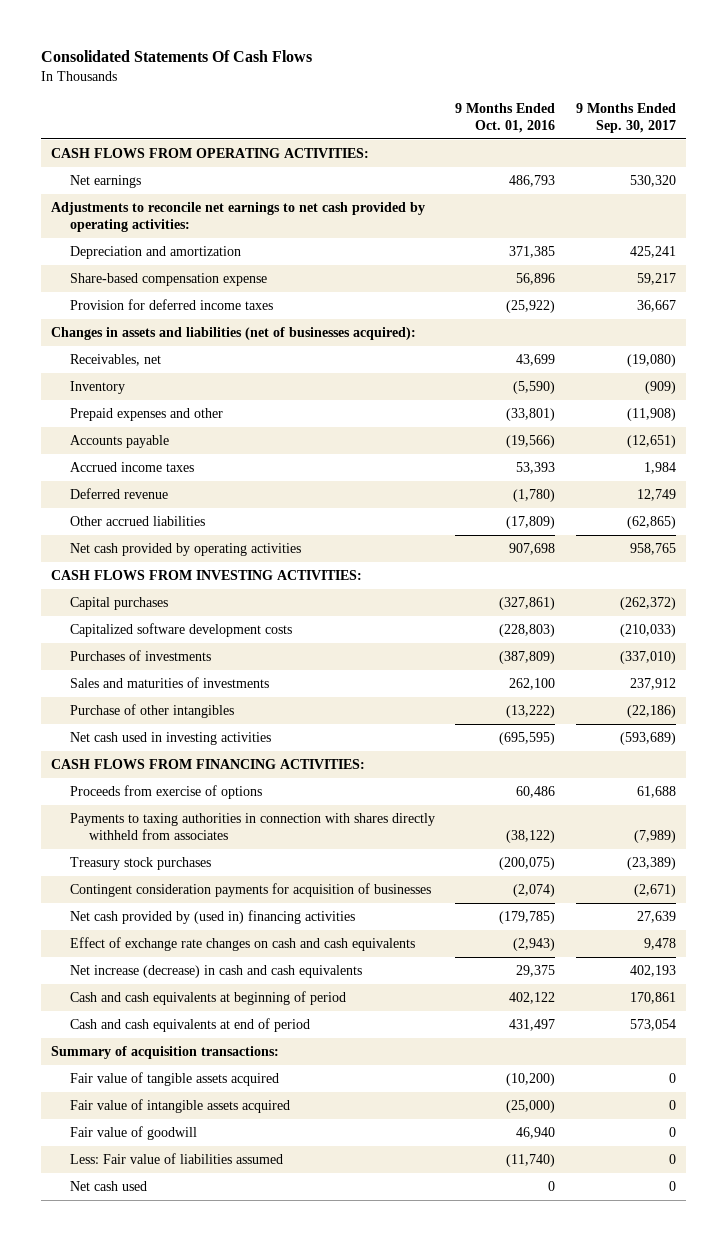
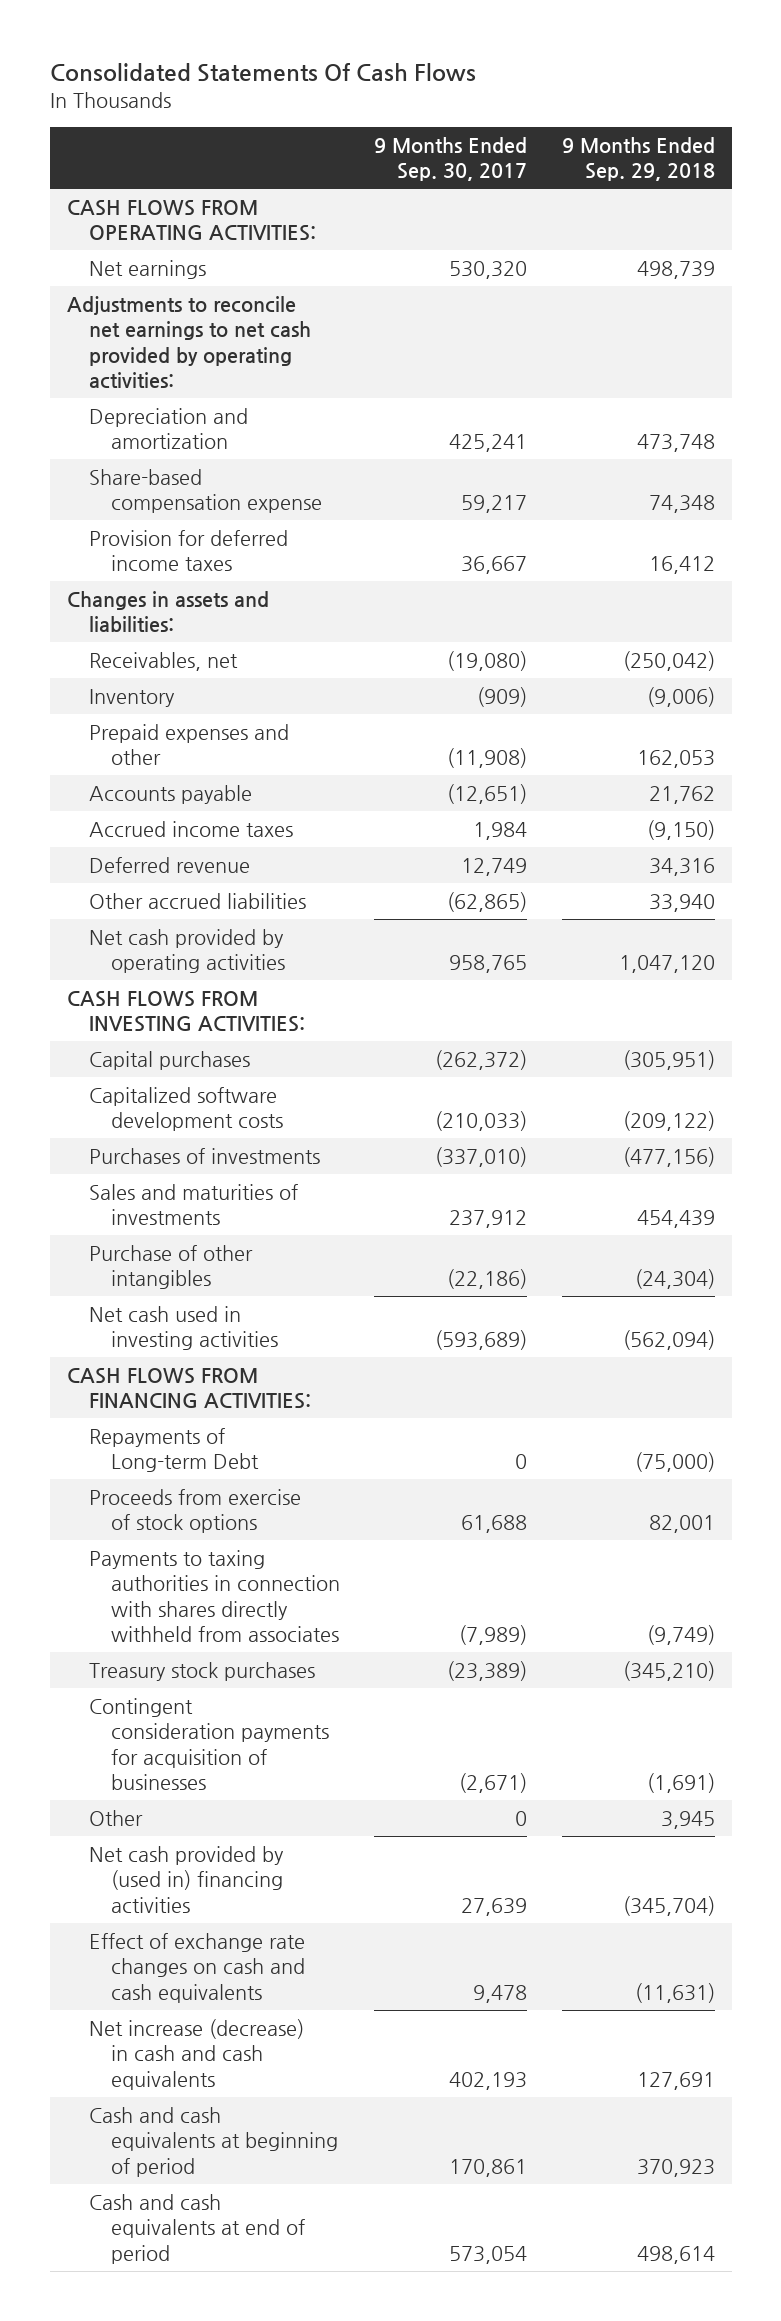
- | 9 Months Ended Oct. 01, 2016 | 9 Months Ended Sep. 30, 2017
+ | 9 Months Ended Sep. 30, 2017 | 9 Months Ended Sep. 29, 2018
- Changes in assets and liabilities (net of businesses acquired):
+ Changes in assets and liabilities:
- Proceeds from exercise of options | 60,486 | 61,688
+ Repayments of Long-term Debt | 0 | (75,000)
+ Proceeds from exercise of stock options | 61,688 | 82,001
+ Other | 0 | 3,945
- Summary of acquisition transactions:
- Fair value of tangible assets acquired | (10,200) | 0
- Fair value of intangible assets acquired | (25,000) | 0
- Fair value of goodwill | 46,940 | 0
- Less: Fair value of liabilities assumed | (11,740) | 0
- Net cash used | 0 | 0

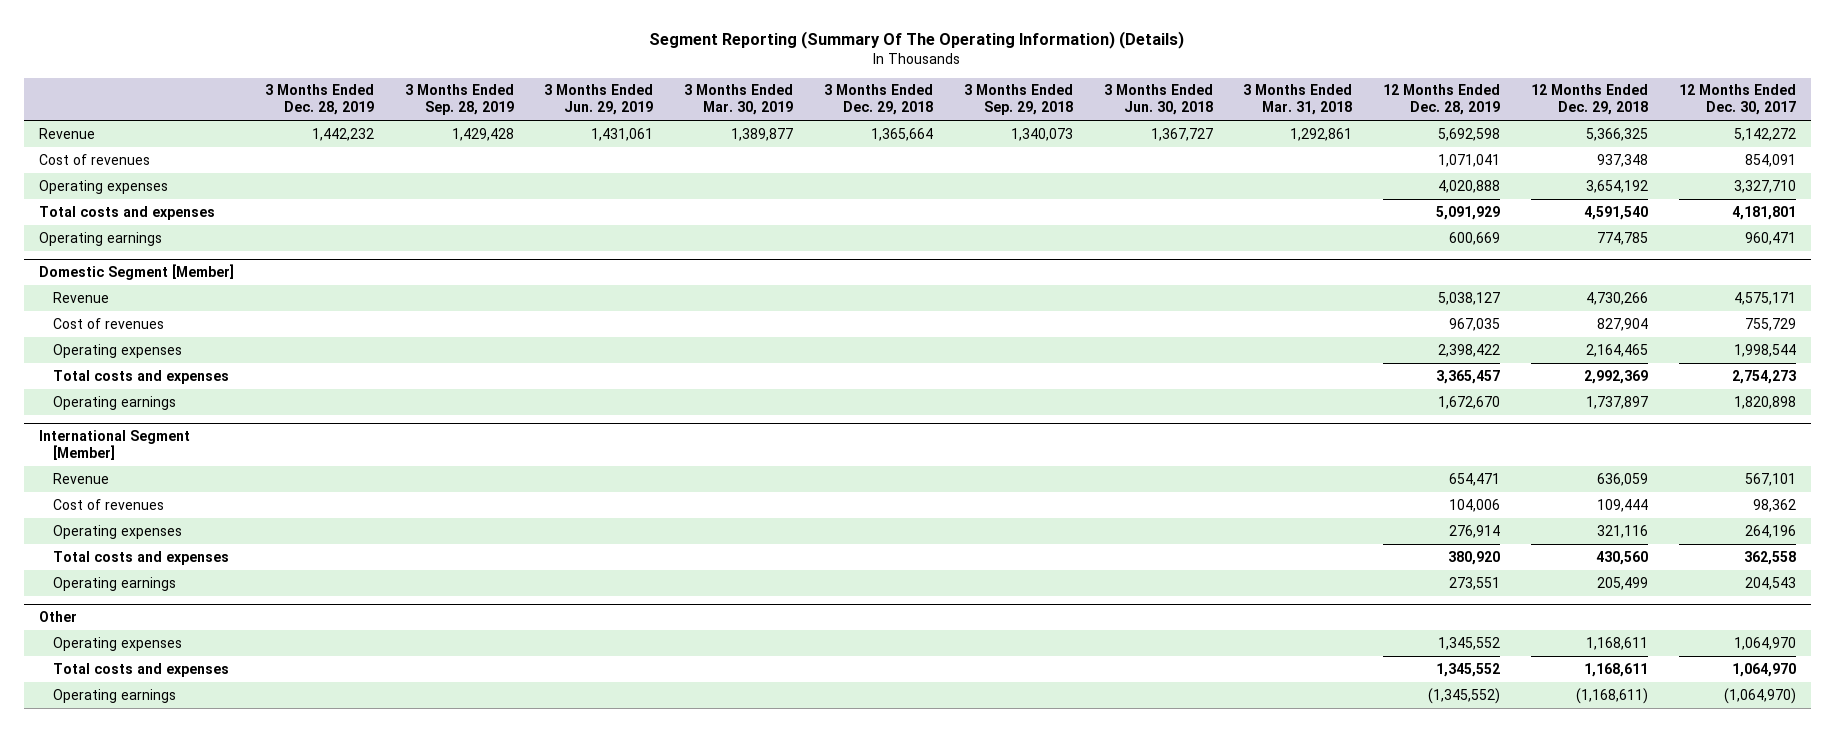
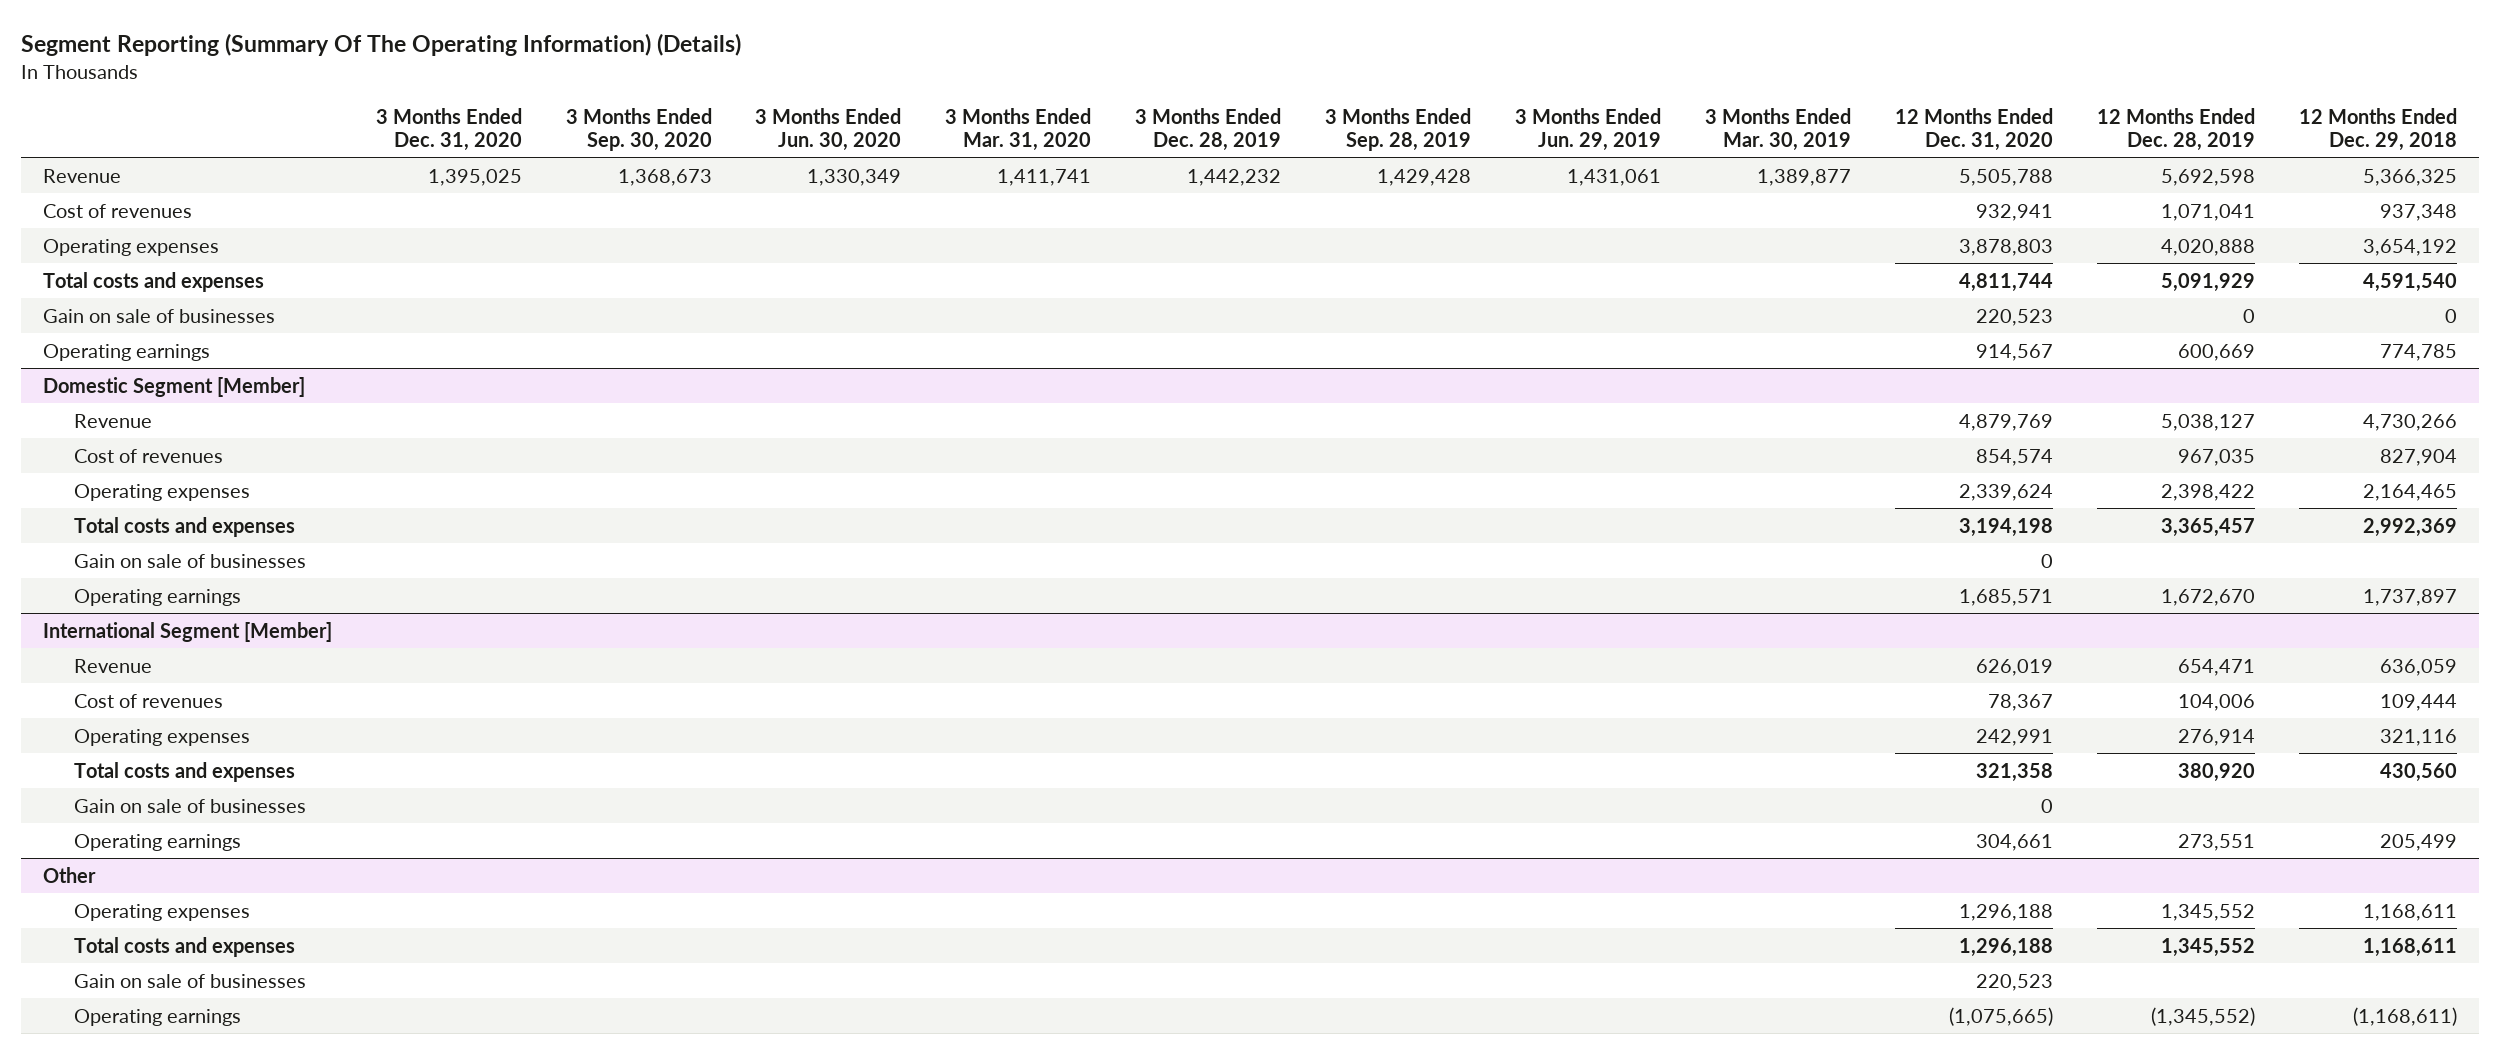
- | 3 Months Ended Dec. 28, 2019 | 3 Months Ended Sep. 28, 2019 | 3 Months Ended Jun. 29, 2019 | 3 Months Ended Mar. 30, 2019 | 3 Months Ended Dec. 29, 2018 | 3 Months Ended Sep. 29, 2018 | 3 Months Ended Jun. 30, 2018 | 3 Months Ended Mar. 31, 2018 | 12 Months Ended Dec. 28, 2019 | 12 Months Ended Dec. 29, 2018 | 12 Months Ended Dec. 30, 2017
+ | 3 Months Ended Dec. 31, 2020 | 3 Months Ended Sep. 30, 2020 | 3 Months Ended Jun. 30, 2020 | 3 Months Ended Mar. 31, 2020 | 3 Months Ended Dec. 28, 2019 | 3 Months Ended Sep. 28, 2019 | 3 Months Ended Jun. 29, 2019 | 3 Months Ended Mar. 30, 2019 | 12 Months Ended Dec. 31, 2020 | 12 Months Ended Dec. 28, 2019 | 12 Months Ended Dec. 29, 2018
+ Gain on sale of businesses | | | | | | | | | 220,523 | 0 | 0
@ Domestic Segment [Member]
+ Gain on sale of businesses | | | | | | | | | 0 | |
@ International Segment [Member]
+ Gain on sale of businesses | | | | | | | | | 0 | |
@ Other
+ Gain on sale of businesses | | | | | | | | | 220,523 | |

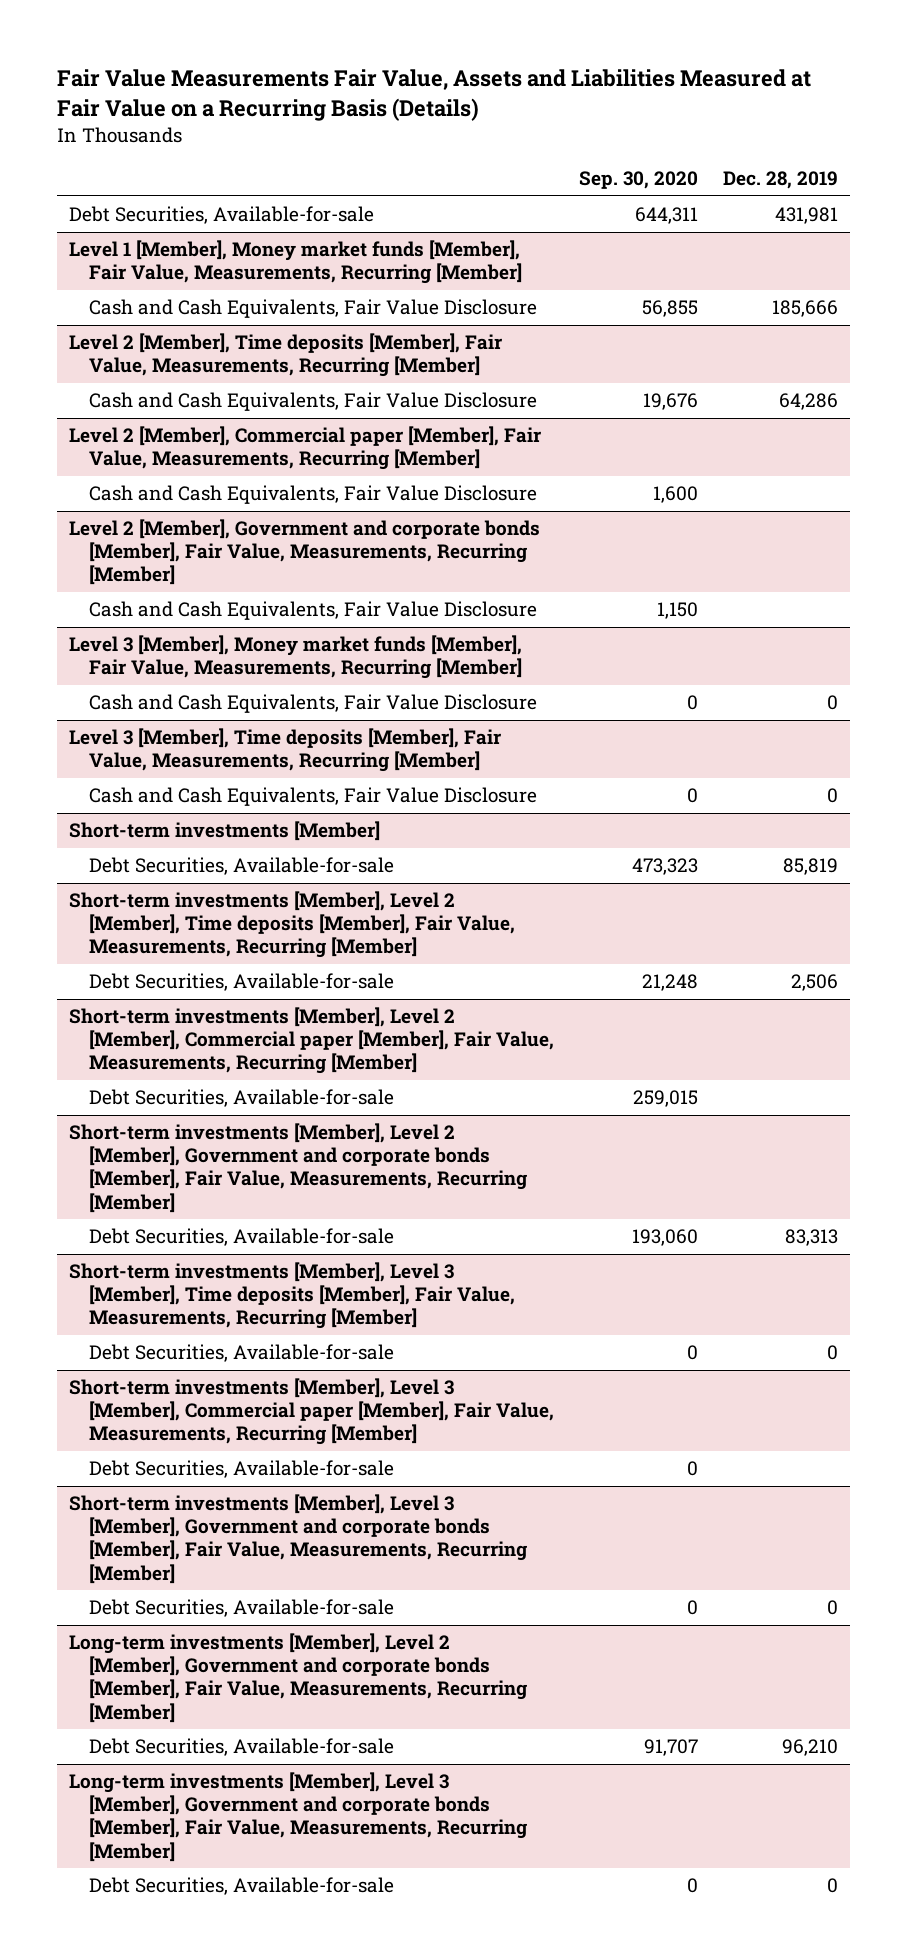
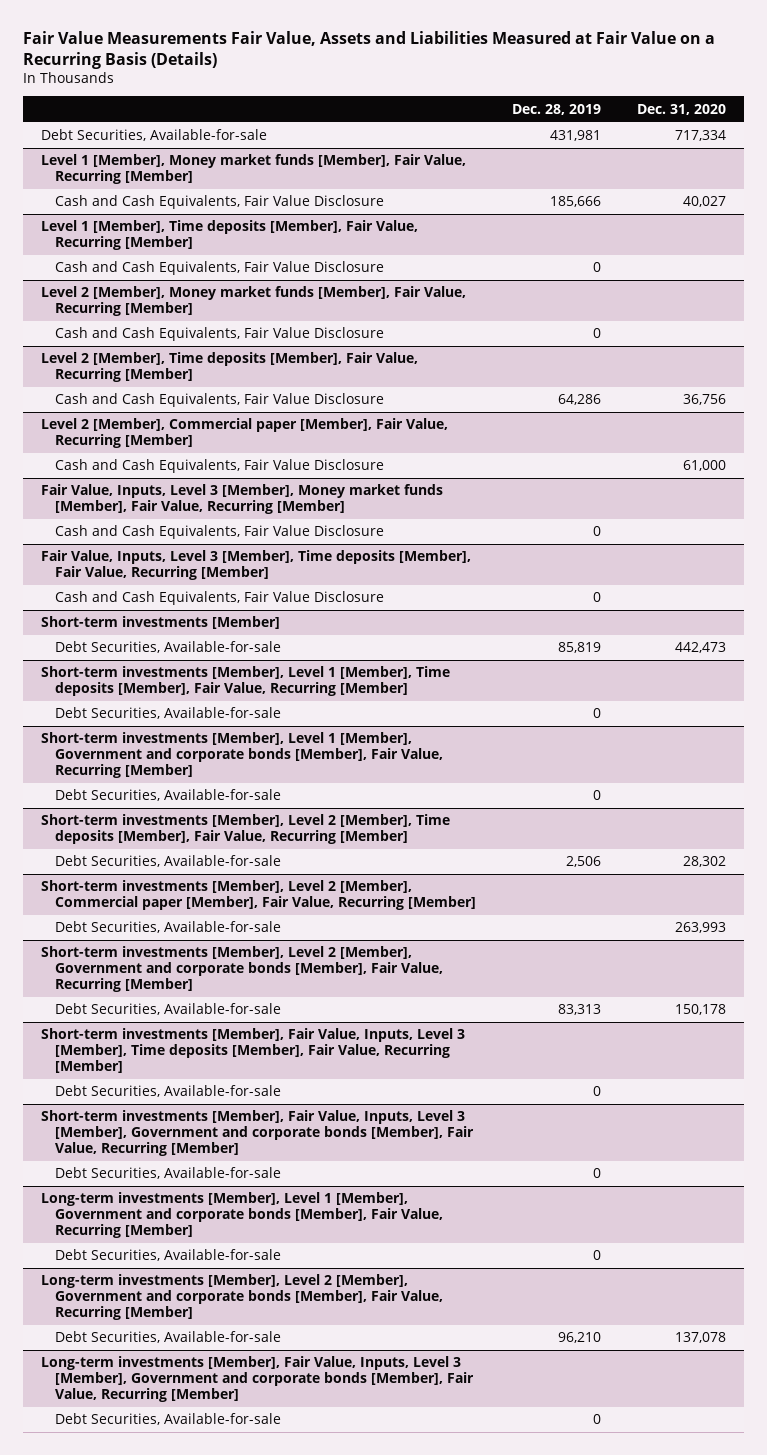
- | Sep. 30, 2020 | Dec. 28, 2019
+ | Dec. 28, 2019 | Dec. 31, 2020
- Level 1 [Member], Money market funds [Member], Fair Value, Measurements, Recurring [Member]
+ Level 1 [Member], Money market funds [Member], Fair Value, Recurring [Member]
- Level 2 [Member], Time deposits [Member], Fair Value, Measurements, Recurring [Member]
+ Level 1 [Member], Time deposits [Member], Fair Value, Recurring [Member]
+ Cash and Cash Equivalents, Fair Value Disclosure | 0 |
+ Level 2 [Member], Money market funds [Member], Fair Value, Recurring [Member]
+ Cash and Cash Equivalents, Fair Value Disclosure | 0 |
+ Level 2 [Member], Time deposits [Member], Fair Value, Recurring [Member]
- Level 2 [Member], Commercial paper [Member], Fair Value, Measurements, Recurring [Member]
- Cash and Cash Equivalents, Fair Value Disclosure | 1,600 |
- Level 2 [Member], Government and corporate bonds [Member], Fair Value, Measurements, Recurring [Member]
+ Level 2 [Member], Commercial paper [Member], Fair Value, Recurring [Member]
- Level 3 [Member], Money market funds [Member], Fair Value, Measurements, Recurring [Member]
+ Fair Value, Inputs, Level 3 [Member], Money market funds [Member], Fair Value, Recurring [Member]
- Level 3 [Member], Time deposits [Member], Fair Value, Measurements, Recurring [Member]
+ Fair Value, Inputs, Level 3 [Member], Time deposits [Member], Fair Value, Recurring [Member]
- Short-term investments [Member], Level 2 [Member], Time deposits [Member], Fair Value, Measurements, Recurring [Member]
+ Short-term investments [Member], Level 1 [Member], Time deposits [Member], Fair Value, Recurring [Member]
+ Debt Securities, Available-for-sale | 0 |
+ Short-term investments [Member], Level 1 [Member], Government and corporate bonds [Member], Fair Value, Recurring [Member]
+ Debt Securities, Available-for-sale | 0 |
+ Short-term investments [Member], Level 2 [Member], Time deposits [Member], Fair Value, Recurring [Member]
- Short-term investments [Member], Level 2 [Member], Commercial paper [Member], Fair Value, Measurements, Recurring [Member]
+ Short-term investments [Member], Level 2 [Member], Commercial paper [Member], Fair Value, Recurring [Member]
- Short-term investments [Member], Level 2 [Member], Government and corporate bonds [Member], Fair Value, Measurements, Recurring [Member]
+ Short-term investments [Member], Level 2 [Member], Government and corporate bonds [Member], Fair Value, Recurring [Member]
- Short-term investments [Member], Level 3 [Member], Time deposits [Member], Fair Value, Measurements, Recurring [Member]
+ Short-term investments [Member], Fair Value, Inputs, Level 3 [Member], Time deposits [Member], Fair Value, Recurring [Member]
- Short-term investments [Member], Level 3 [Member], Commercial paper [Member], Fair Value, Measurements, Recurring [Member]
- Debt Securities, Available-for-sale | 0 |
- Short-term investments [Member], Level 3 [Member], Government and corporate bonds [Member], Fair Value, Measurements, Recurring [Member]
+ Short-term investments [Member], Fair Value, Inputs, Level 3 [Member], Government and corporate bonds [Member], Fair Value, Recurring [Member]
- Long-term investments [Member], Level 2 [Member], Government and corporate bonds [Member], Fair Value, Measurements, Recurring [Member]
+ Long-term investments [Member], Level 1 [Member], Government and corporate bonds [Member], Fair Value, Recurring [Member]
+ Debt Securities, Available-for-sale | 0 |
+ Long-term investments [Member], Level 2 [Member], Government and corporate bonds [Member], Fair Value, Recurring [Member]
- Long-term investments [Member], Level 3 [Member], Government and corporate bonds [Member], Fair Value, Measurements, Recurring [Member]
+ Long-term investments [Member], Fair Value, Inputs, Level 3 [Member], Government and corporate bonds [Member], Fair Value, Recurring [Member]

